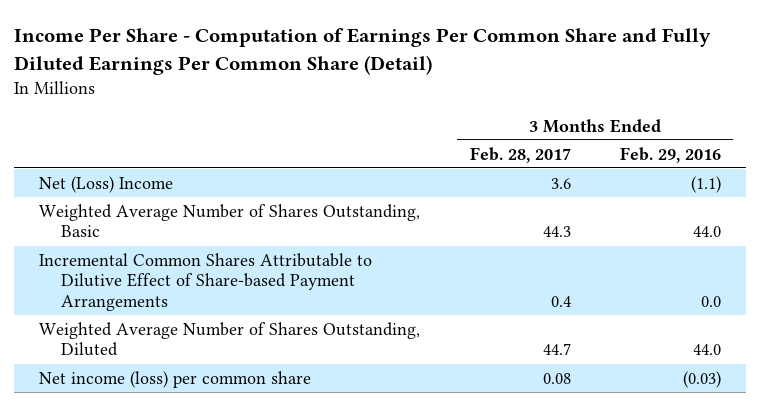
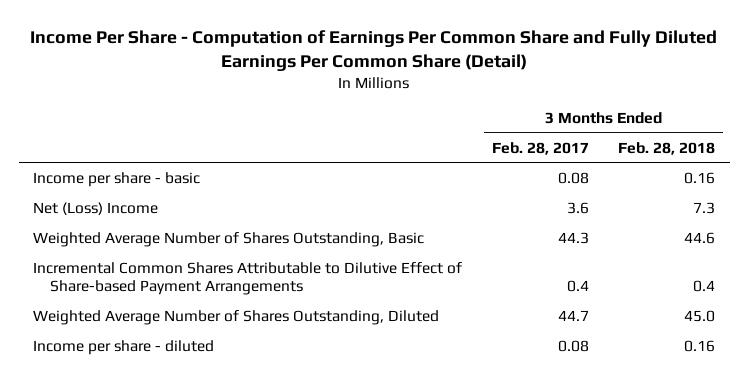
- | 3 Months Ended Feb. 28, 2017 | 3 Months Ended Feb. 29, 2016
+ | 3 Months Ended Feb. 28, 2017 | 3 Months Ended Feb. 28, 2018
+ Income per share - basic | 0.08 | 0.16
- Net income (loss) per common share | 0.08 | (0.03)
+ Income per share - diluted | 0.08 | 0.16

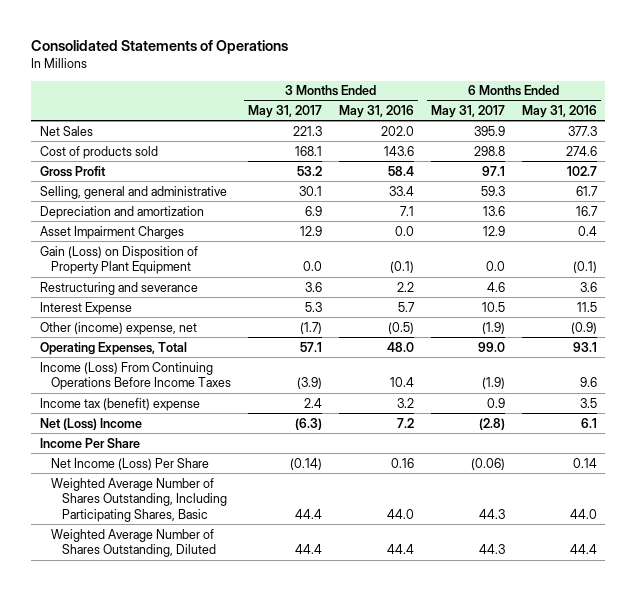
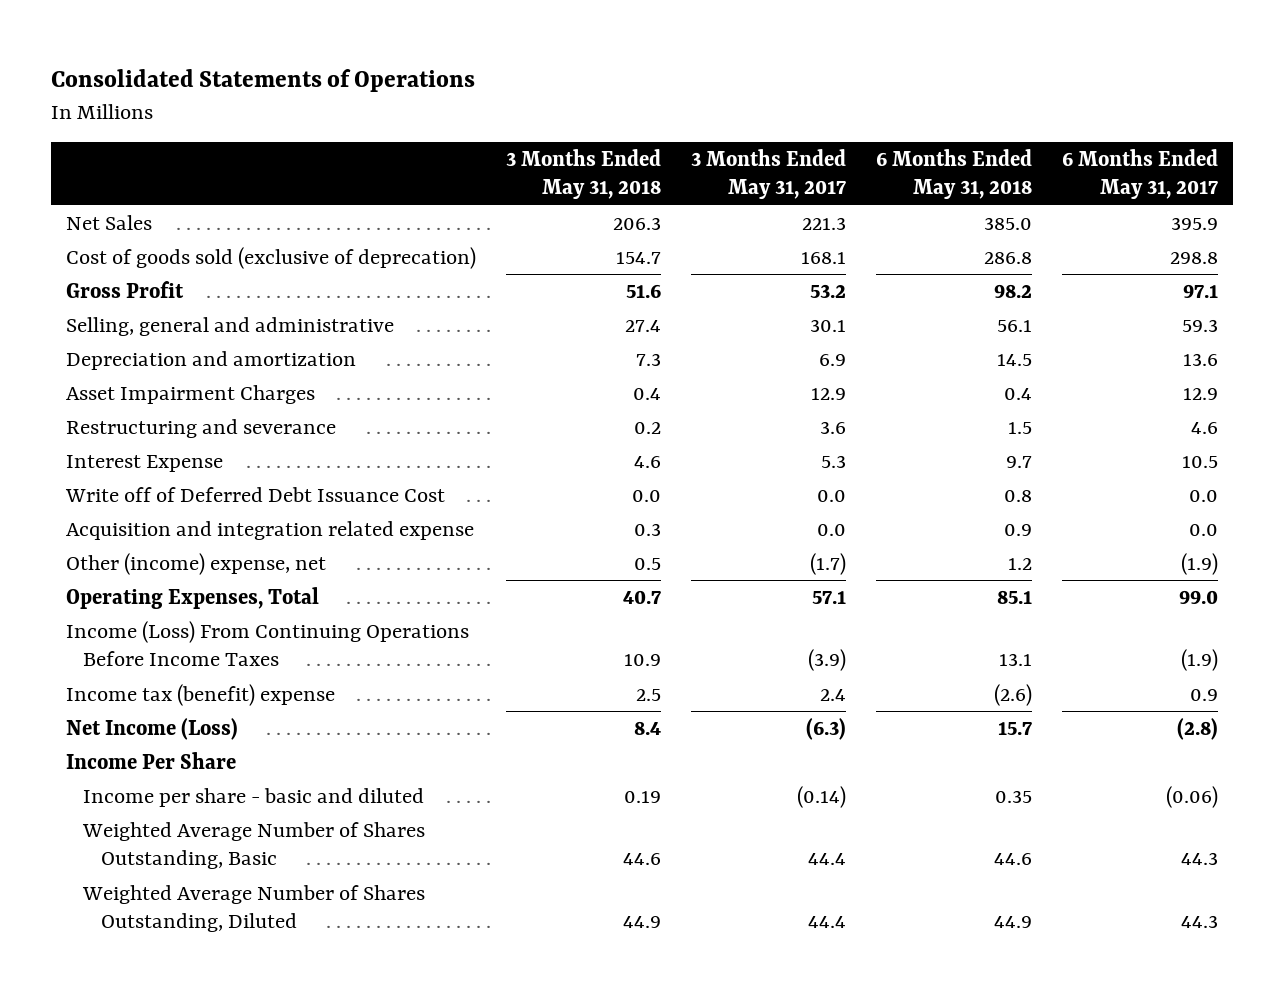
- | 3 Months Ended May 31, 2017 | 3 Months Ended May 31, 2016 | 6 Months Ended May 31, 2017 | 6 Months Ended May 31, 2016
+ | 3 Months Ended May 31, 2018 | 3 Months Ended May 31, 2017 | 6 Months Ended May 31, 2018 | 6 Months Ended May 31, 2017
- Cost of products sold | 168.1 | 143.6 | 298.8 | 274.6
+ Cost of goods sold (exclusive of deprecation) | 154.7 | 168.1 | 286.8 | 298.8
- Gain (Loss) on Disposition of Property Plant Equipment | 0.0 | (0.1) | 0.0 | (0.1)
+ Write off of Deferred Debt Issuance Cost | 0.0 | 0.0 | 0.8 | 0.0
+ Acquisition and integration related expense | 0.3 | 0.0 | 0.9 | 0.0
- Net (Loss) Income | (6.3) | 7.2 | (2.8) | 6.1
+ Net Income (Loss) | 8.4 | (6.3) | 15.7 | (2.8)
- Net Income (Loss) Per Share | (0.14) | 0.16 | (0.06) | 0.14
- Weighted Average Number of Shares Outstanding, Including Participating Shares, Basic | 44.4 | 44.0 | 44.3 | 44.0
+ Income per share - basic and diluted | 0.19 | (0.14) | 0.35 | (0.06)
+ Weighted Average Number of Shares Outstanding, Basic | 44.6 | 44.4 | 44.6 | 44.3

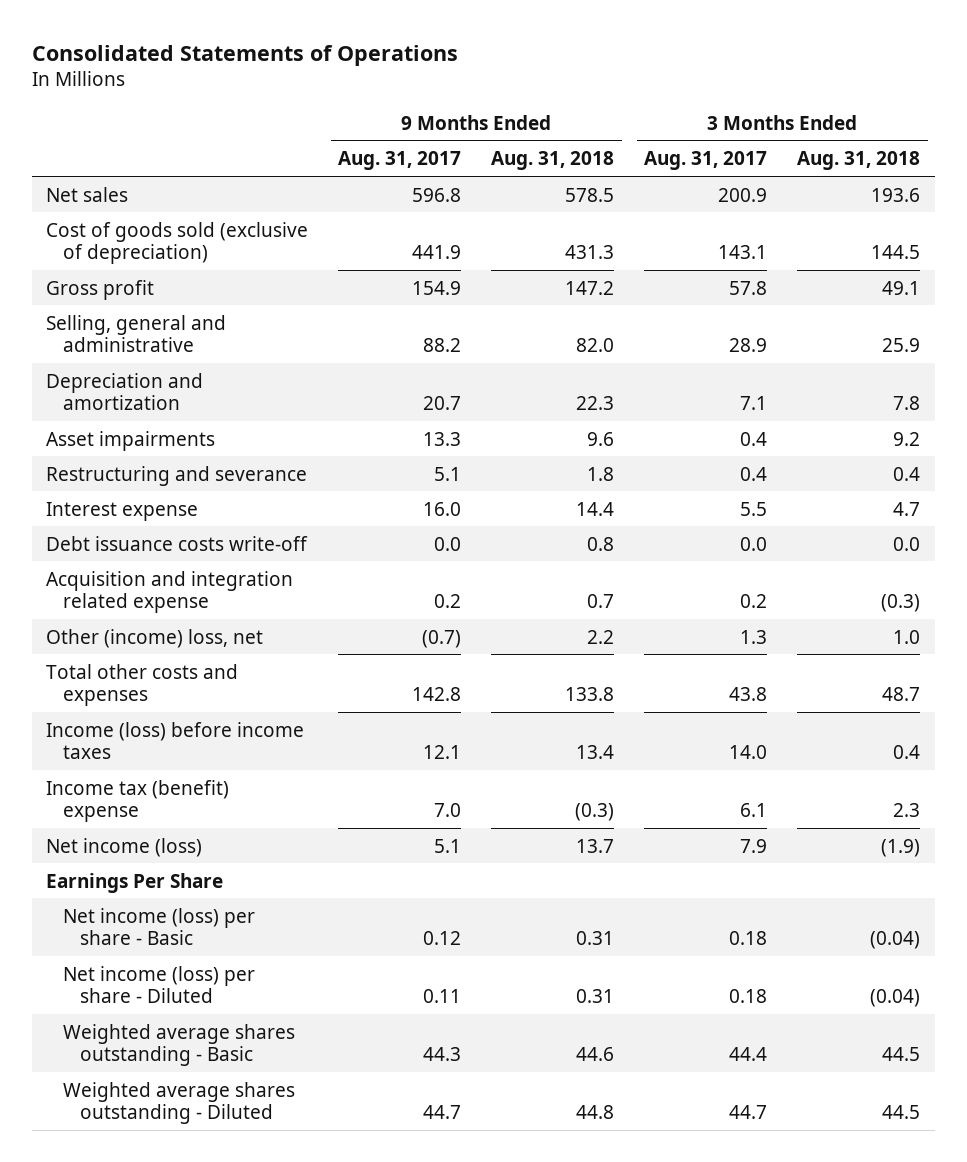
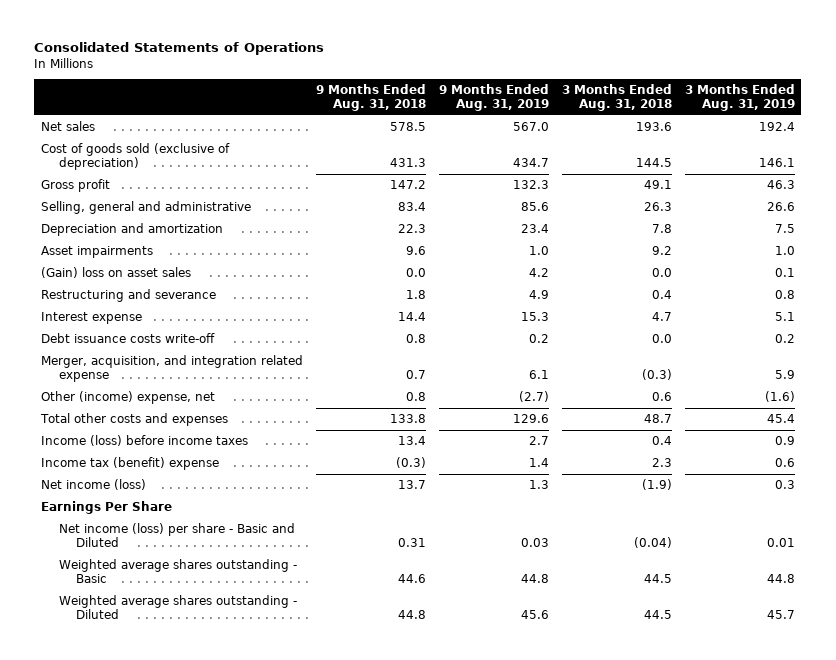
- | 9 Months Ended Aug. 31, 2017 | 9 Months Ended Aug. 31, 2018 | 3 Months Ended Aug. 31, 2017 | 3 Months Ended Aug. 31, 2018
+ | 9 Months Ended Aug. 31, 2018 | 9 Months Ended Aug. 31, 2019 | 3 Months Ended Aug. 31, 2018 | 3 Months Ended Aug. 31, 2019
- Selling, general and administrative | 88.2 | 82.0 | 28.9 | 25.9
+ Selling, general and administrative | 83.4 | 85.6 | 26.3 | 26.6
+ (Gain) loss on asset sales | 0.0 | 4.2 | 0.0 | 0.1
- Acquisition and integration related expense | 0.2 | 0.7 | 0.2 | (0.3)
- Other (income) loss, net | (0.7) | 2.2 | 1.3 | 1.0
+ Merger, acquisition, and integration related expense | 0.7 | 6.1 | (0.3) | 5.9
+ Other (income) expense, net | 0.8 | (2.7) | 0.6 | (1.6)
- Net income (loss) per share - Basic | 0.12 | 0.31 | 0.18 | (0.04)
- Net income (loss) per share - Diluted | 0.11 | 0.31 | 0.18 | (0.04)
+ Net income (loss) per share - Basic and Diluted | 0.31 | 0.03 | (0.04) | 0.01

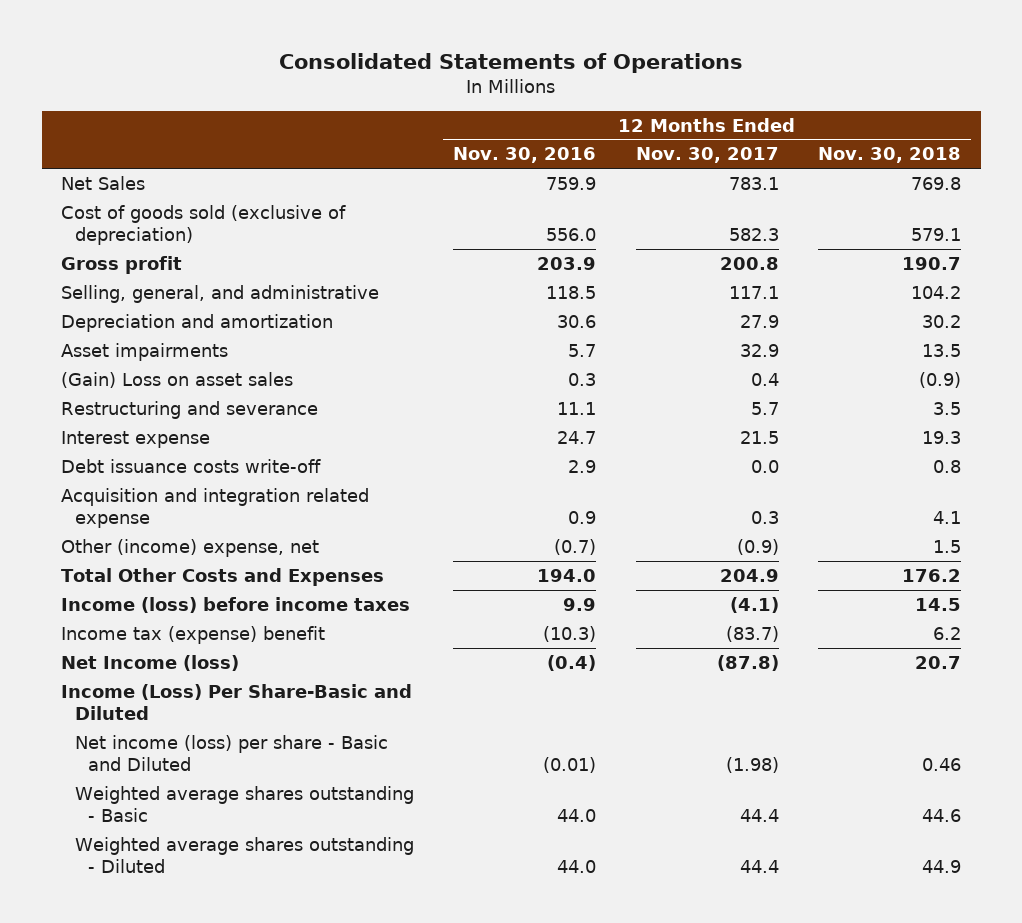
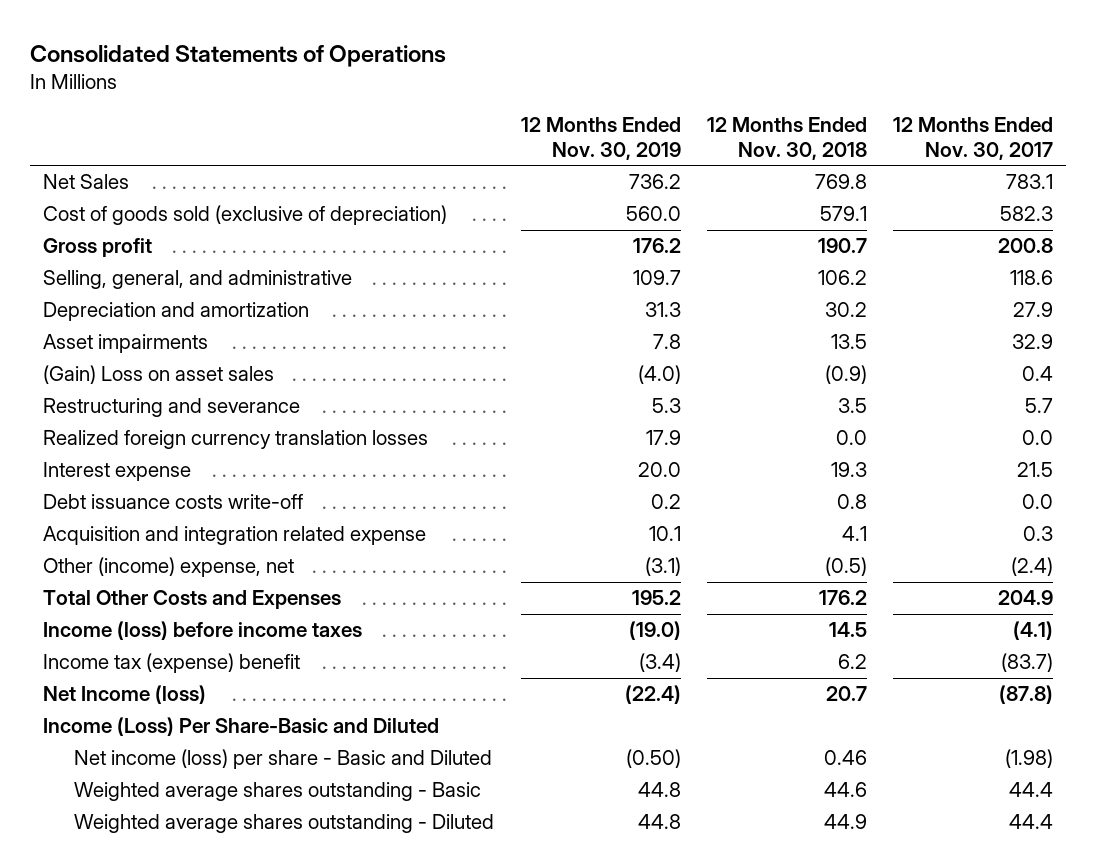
- | 12 Months Ended Nov. 30, 2016 | 12 Months Ended Nov. 30, 2017 | 12 Months Ended Nov. 30, 2018
+ | 12 Months Ended Nov. 30, 2019 | 12 Months Ended Nov. 30, 2018 | 12 Months Ended Nov. 30, 2017
- Selling, general, and administrative | 118.5 | 117.1 | 104.2
+ Selling, general, and administrative | 109.7 | 106.2 | 118.6
+ Realized foreign currency translation losses | 17.9 | 0.0 | 0.0
- Other (income) expense, net | (0.7) | (0.9) | 1.5
+ Other (income) expense, net | (3.1) | (0.5) | (2.4)

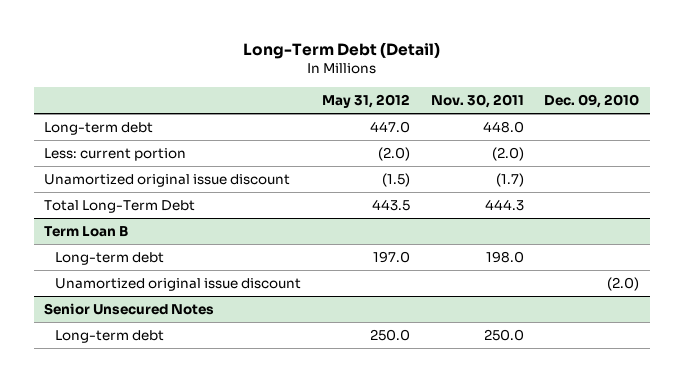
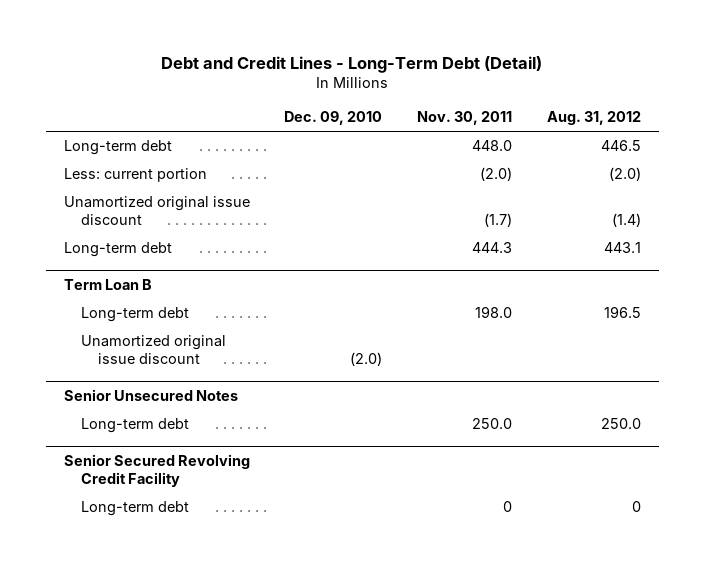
- Long-Term Debt (Detail)
+ Debt and Credit Lines - Long-Term Debt (Detail)
- | May 31, 2012 | Nov. 30, 2011 | Dec. 09, 2010
+ | Dec. 09, 2010 | Nov. 30, 2011 | Aug. 31, 2012
- Total Long-Term Debt | 443.5 | 444.3 |
+ Long-term debt | | 444.3 | 443.1
+ Senior Secured Revolving Credit Facility
+ Long-term debt | | 0 | 0

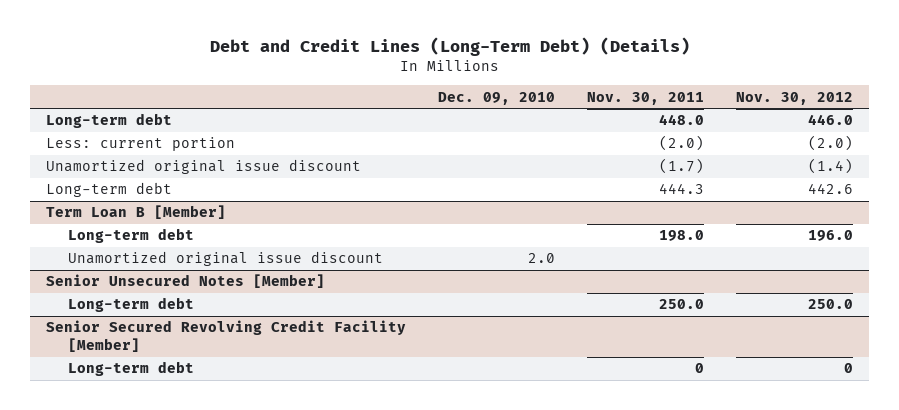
- Debt and Credit Lines - Long-Term Debt (Detail)
+ Debt and Credit Lines (Long-Term Debt) (Details)
- | Dec. 09, 2010 | Nov. 30, 2011 | Aug. 31, 2012
+ | Dec. 09, 2010 | Nov. 30, 2011 | Nov. 30, 2012
- Term Loan B
+ Term Loan B [Member]
- Unamortized original issue discount | (2.0) | |
- Senior Unsecured Notes
+ Unamortized original issue discount | 2.0 | |
+ Senior Unsecured Notes [Member]
- Senior Secured Revolving Credit Facility
+ Senior Secured Revolving Credit Facility [Member]

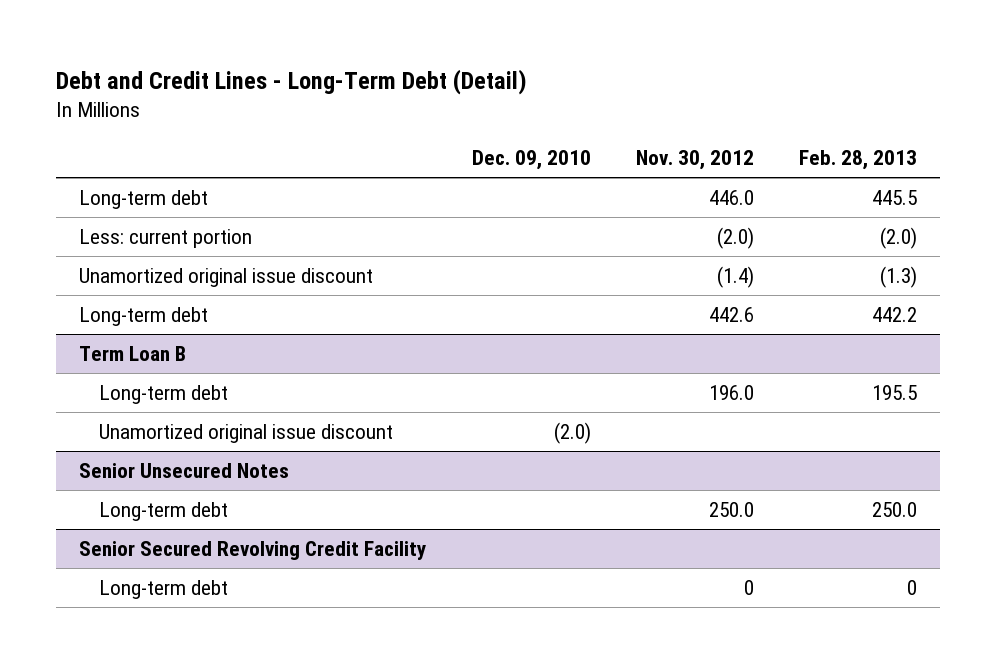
- Debt and Credit Lines (Long-Term Debt) (Details)
+ Debt and Credit Lines - Long-Term Debt (Detail)
- | Dec. 09, 2010 | Nov. 30, 2011 | Nov. 30, 2012
+ | Dec. 09, 2010 | Nov. 30, 2012 | Feb. 28, 2013
- Term Loan B [Member]
+ Term Loan B
- Unamortized original issue discount | 2.0 | |
- Senior Unsecured Notes [Member]
+ Unamortized original issue discount | (2.0) | |
+ Senior Unsecured Notes
- Senior Secured Revolving Credit Facility [Member]
+ Senior Secured Revolving Credit Facility

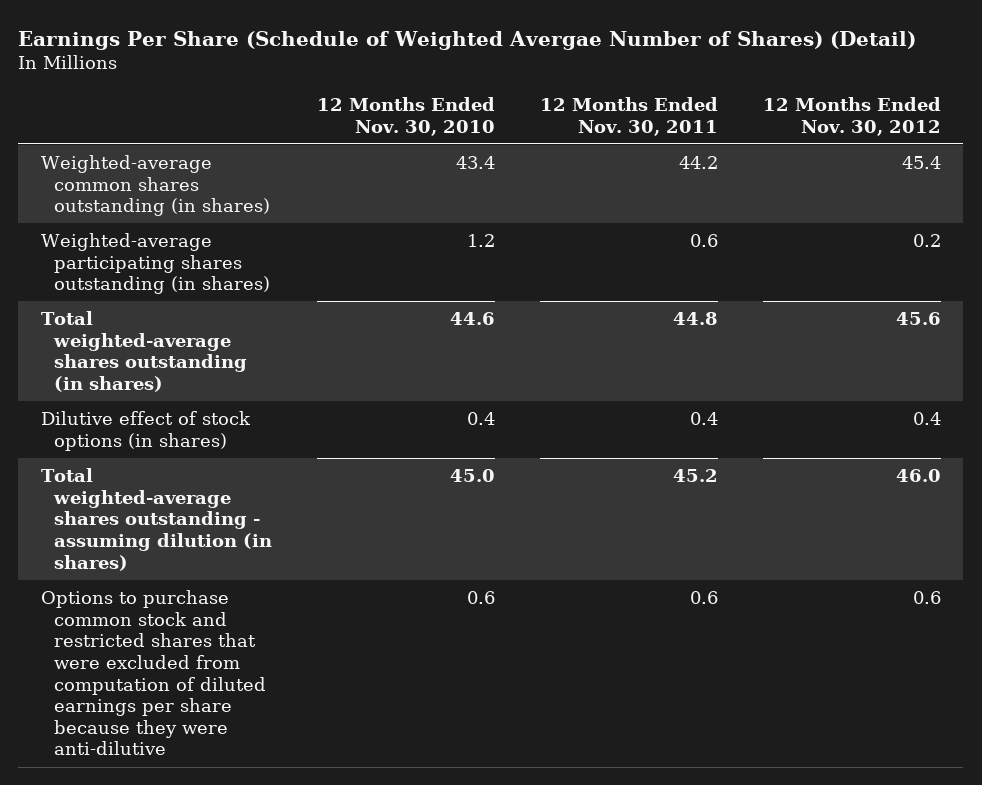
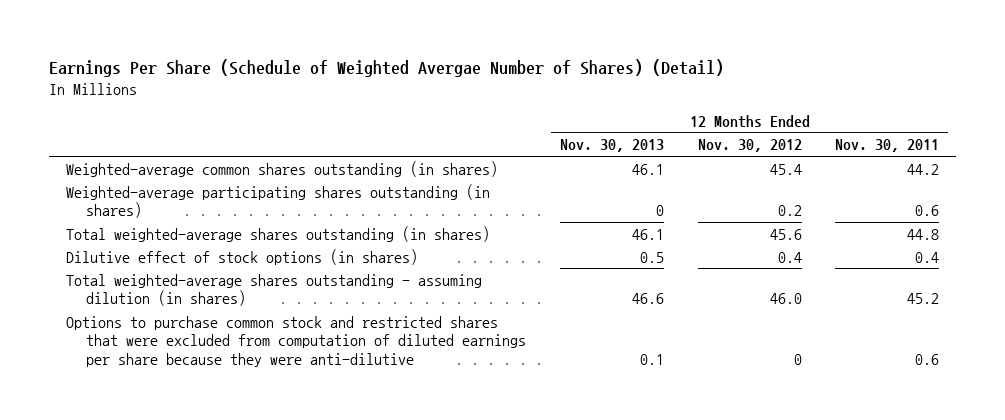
- | 12 Months Ended Nov. 30, 2010 | 12 Months Ended Nov. 30, 2011 | 12 Months Ended Nov. 30, 2012
+ | 12 Months Ended Nov. 30, 2013 | 12 Months Ended Nov. 30, 2012 | 12 Months Ended Nov. 30, 2011
- Options to purchase common stock and restricted shares that were excluded from computation of diluted earnings per share because they were anti-dilutive | 0.6 | 0.6 | 0.6
+ Options to purchase common stock and restricted shares that were excluded from computation of diluted earnings per share because they were anti-dilutive | 0.1 | 0 | 0.6

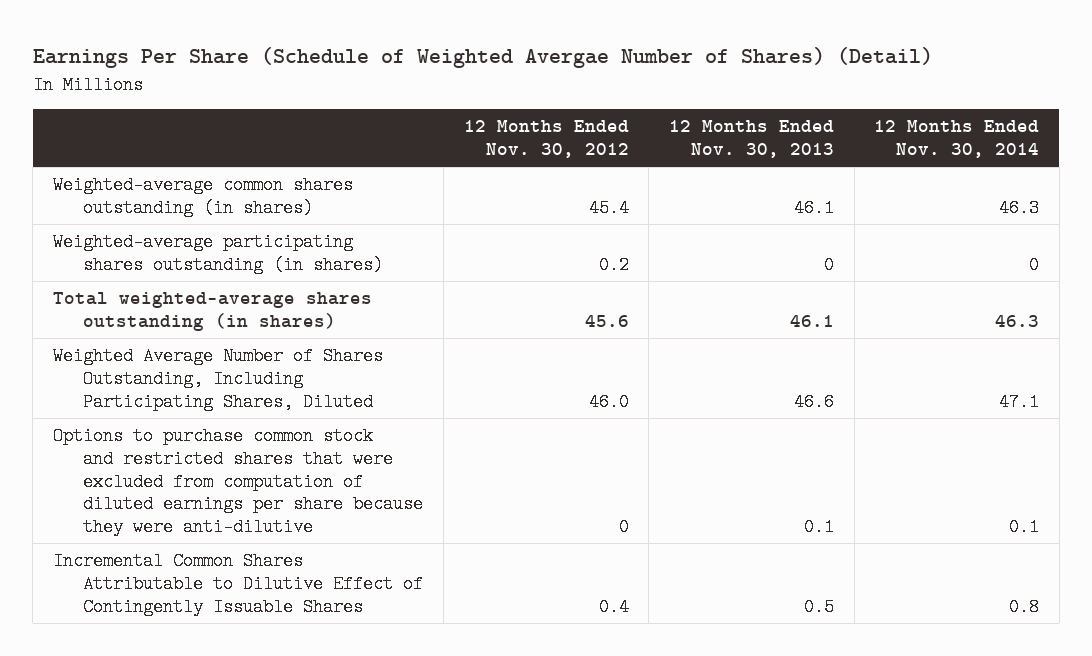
- | 12 Months Ended Nov. 30, 2013 | 12 Months Ended Nov. 30, 2012 | 12 Months Ended Nov. 30, 2011
+ | 12 Months Ended Nov. 30, 2012 | 12 Months Ended Nov. 30, 2013 | 12 Months Ended Nov. 30, 2014
- Dilutive effect of stock options (in shares) | 0.5 | 0.4 | 0.4
- Total weighted-average shares outstanding - assuming dilution (in shares) | 46.6 | 46.0 | 45.2
+ Weighted Average Number of Shares Outstanding, Including Participating Shares, Diluted | 46.0 | 46.6 | 47.1
+ Incremental Common Shares Attributable to Dilutive Effect of Contingently Issuable Shares | 0.4 | 0.5 | 0.8

